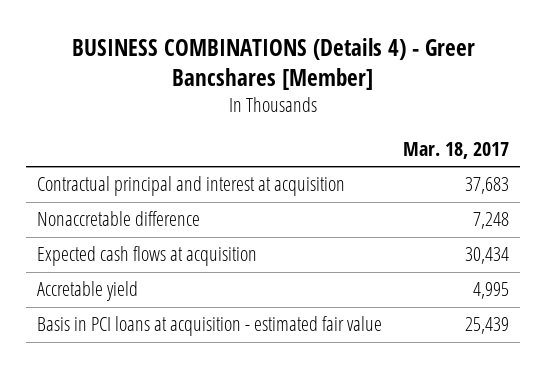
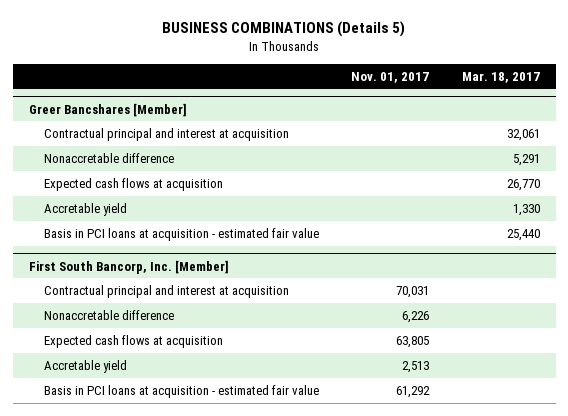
- BUSINESS COMBINATIONS (Details 4) - Greer Bancshares [Member]
+ BUSINESS COMBINATIONS (Details 5)
- | Mar. 18, 2017
+ | Nov. 01, 2017 | Mar. 18, 2017
- Contractual principal and interest at acquisition | 37,683
- Nonaccretable difference | 7,248
- Expected cash flows at acquisition | 30,434
- Accretable yield | 4,995
- Basis in PCI loans at acquisition - estimated fair value | 25,439
+ Greer Bancshares [Member]
+ Contractual principal and interest at acquisition | | 32,061
+ Nonaccretable difference | | 5,291
+ Expected cash flows at acquisition | | 26,770
+ Accretable yield | | 1,330
+ Basis in PCI loans at acquisition - estimated fair value | | 25,440
+ First South Bancorp, Inc. [Member]
+ Contractual principal and interest at acquisition | 70,031 |
+ Nonaccretable difference | 6,226 |
+ Expected cash flows at acquisition | 63,805 |
+ Accretable yield | 2,513 |
+ Basis in PCI loans at acquisition - estimated fair value | 61,292 |

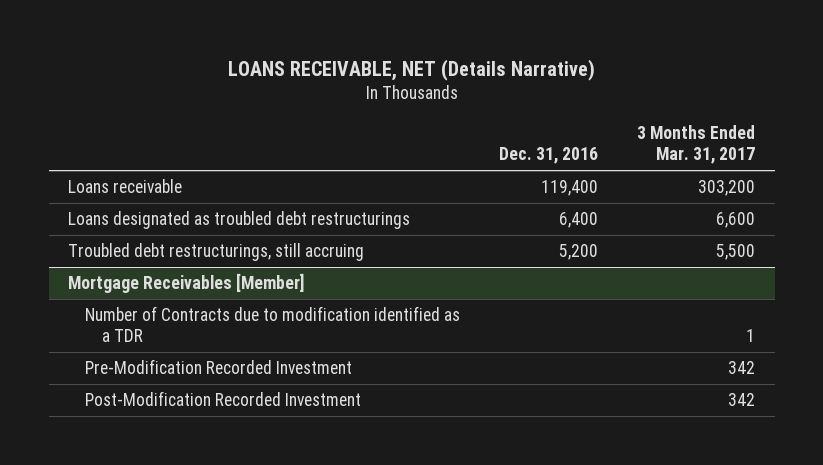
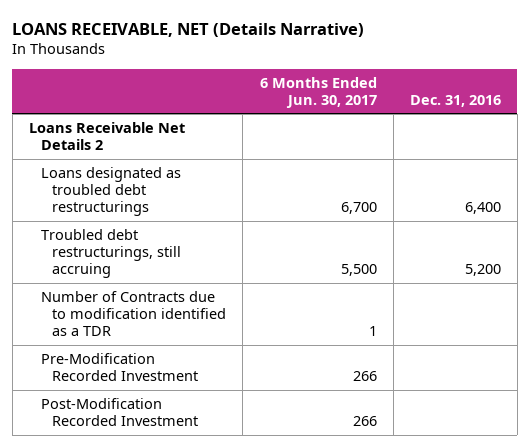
- | Dec. 31, 2016 | 3 Months Ended Mar. 31, 2017
+ | 6 Months Ended Jun. 30, 2017 | Dec. 31, 2016
- Loans receivable | 119,400 | 303,200
+ Loans Receivable Net Details 2
- Mortgage Receivables [Member]
- Number of Contracts due to modification identified as a TDR | | 1
- Pre-Modification Recorded Investment | | 342
- Post-Modification Recorded Investment | | 342
+ Number of Contracts due to modification identified as a TDR | 1 |
+ Pre-Modification Recorded Investment | 266 |
+ Post-Modification Recorded Investment | 266 |

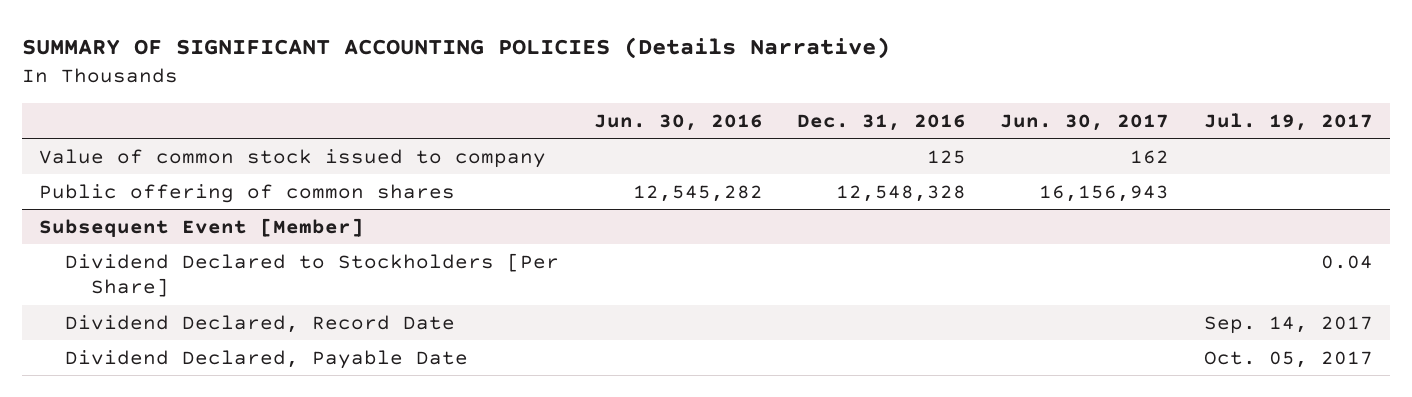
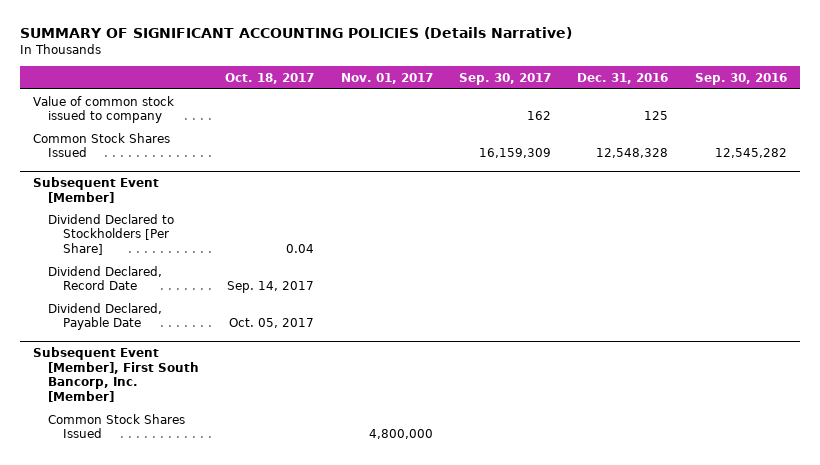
- | Jun. 30, 2016 | Dec. 31, 2016 | Jun. 30, 2017 | Jul. 19, 2017
+ | Oct. 18, 2017 | Nov. 01, 2017 | Sep. 30, 2017 | Dec. 31, 2016 | Sep. 30, 2016
- Public offering of common shares | 12,545,282 | 12,548,328 | 16,156,943 |
+ Common Stock Shares Issued | | | 16,159,309 | 12,548,328 | 12,545,282
+ Subsequent Event [Member], First South Bancorp, Inc. [Member]
+ Common Stock Shares Issued | | 4,800,000 | | |

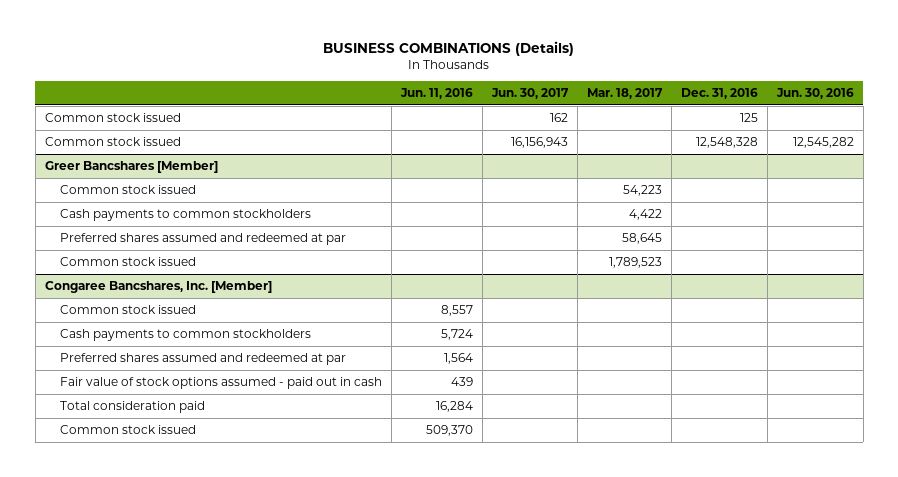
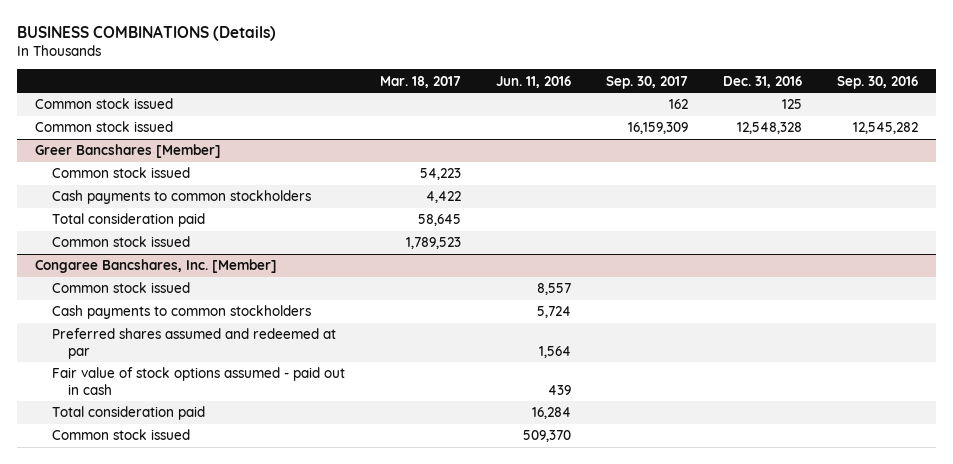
- | Jun. 11, 2016 | Jun. 30, 2017 | Mar. 18, 2017 | Dec. 31, 2016 | Jun. 30, 2016
+ | Mar. 18, 2017 | Jun. 11, 2016 | Sep. 30, 2017 | Dec. 31, 2016 | Sep. 30, 2016
@ Greer Bancshares [Member]
- Preferred shares assumed and redeemed at par | | | 58,645 | |
+ Total consideration paid | 58,645 | | | |

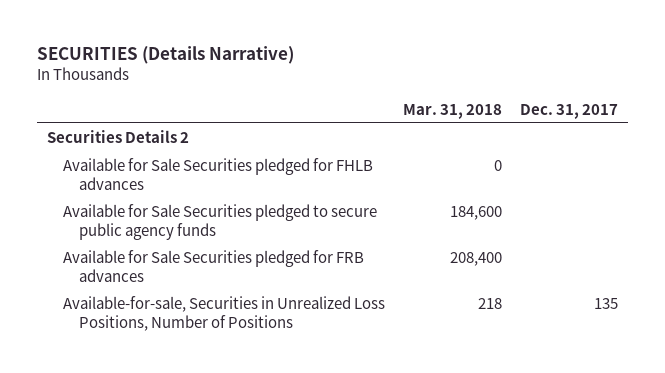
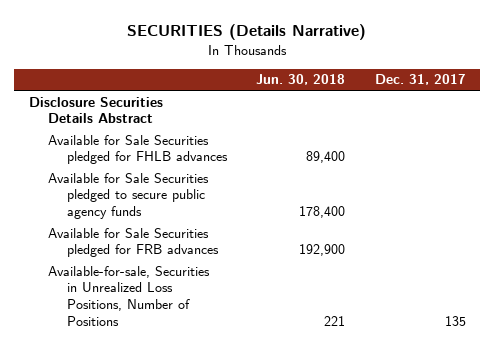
- | Mar. 31, 2018 | Dec. 31, 2017
+ | Jun. 30, 2018 | Dec. 31, 2017
- Securities Details 2
+ Disclosure Securities Details Abstract

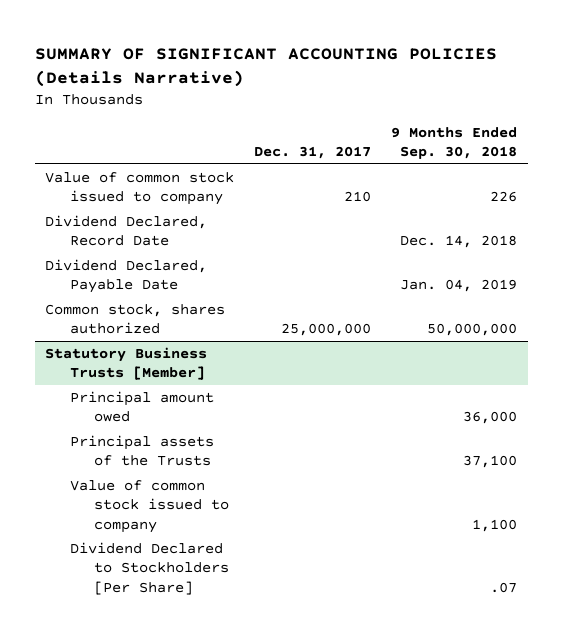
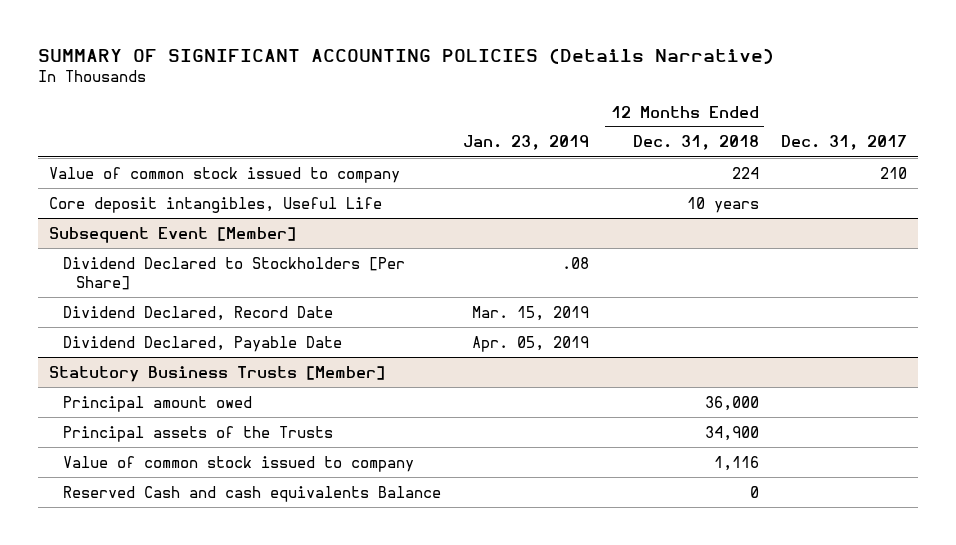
- | Dec. 31, 2017 | 9 Months Ended Sep. 30, 2018
+ | Jan. 23, 2019 | 12 Months Ended Dec. 31, 2018 | Dec. 31, 2017
- Dividend Declared, Record Date | | Dec. 14, 2018
- Dividend Declared, Payable Date | | Jan. 04, 2019
- Common stock, shares authorized | 25,000,000 | 50,000,000
+ Core deposit intangibles, Useful Life | | 10 years |
+ Subsequent Event [Member]
+ Dividend Declared to Stockholders [Per Share] | .08 | |
+ Dividend Declared, Record Date | Mar. 15, 2019 | |
+ Dividend Declared, Payable Date | Apr. 05, 2019 | |
@ Statutory Business Trusts [Member]
- Dividend Declared to Stockholders [Per Share] | | .07
+ Reserved Cash and cash equivalents Balance | | 0 |

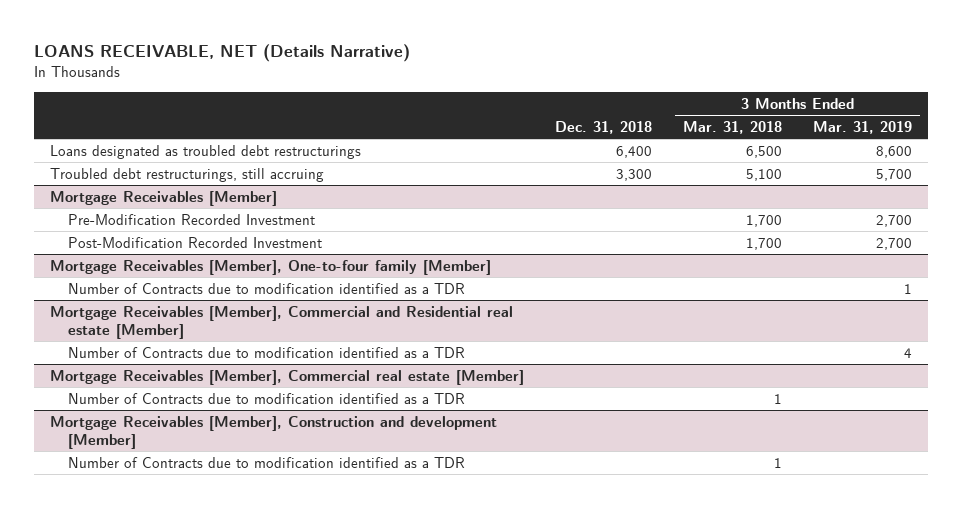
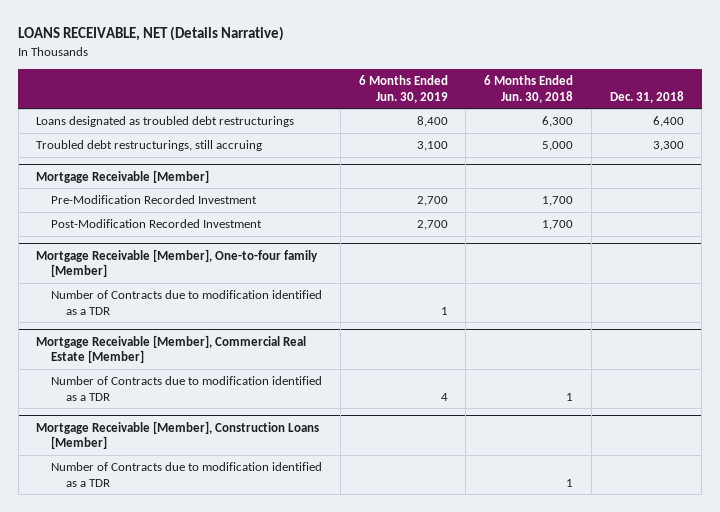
- | Dec. 31, 2018 | 3 Months Ended Mar. 31, 2018 | 3 Months Ended Mar. 31, 2019
+ | 6 Months Ended Jun. 30, 2019 | 6 Months Ended Jun. 30, 2018 | Dec. 31, 2018
- Mortgage Receivables [Member]
+ Mortgage Receivable [Member]
- Mortgage Receivables [Member], One-to-four family [Member]
+ Mortgage Receivable [Member], One-to-four family [Member]
- Mortgage Receivables [Member], Commercial and Residential real estate [Member]
- Number of Contracts due to modification identified as a TDR | | | 4
- Mortgage Receivables [Member], Commercial real estate [Member]
+ Mortgage Receivable [Member], Commercial Real Estate [Member]
- Mortgage Receivables [Member], Construction and development [Member]
- Number of Contracts due to modification identified as a TDR | | 1 |
+ Mortgage Receivable [Member], Construction Loans [Member]
+ Number of Contracts due to modification identified as a TDR | | 1 |

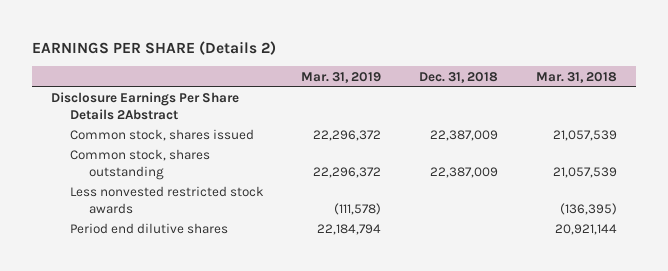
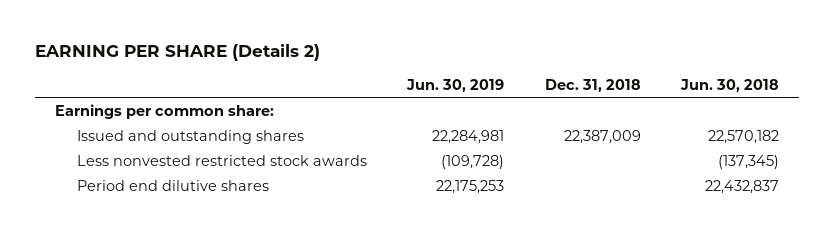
- EARNINGS PER SHARE (Details 2)
+ EARNING PER SHARE (Details 2)
- | Mar. 31, 2019 | Dec. 31, 2018 | Mar. 31, 2018
+ | Jun. 30, 2019 | Dec. 31, 2018 | Jun. 30, 2018
- Disclosure Earnings Per Share Details 2Abstract
- Common stock, shares issued | 22,296,372 | 22,387,009 | 21,057,539
- Common stock, shares outstanding | 22,296,372 | 22,387,009 | 21,057,539
+ Earnings per common share:
+ Issued and outstanding shares | 22,284,981 | 22,387,009 | 22,570,182

